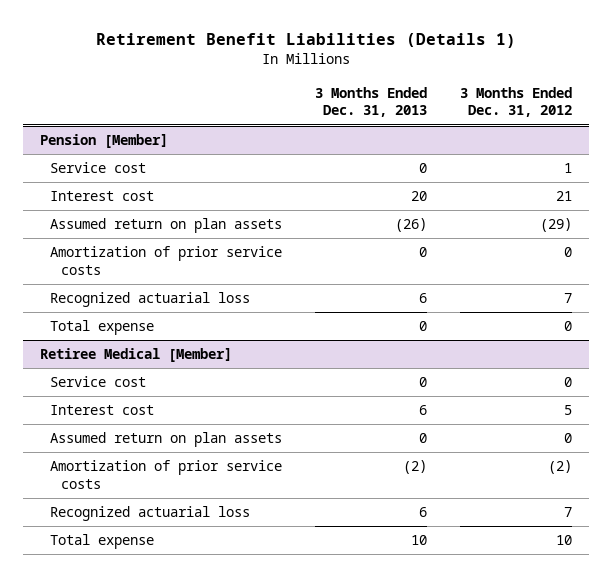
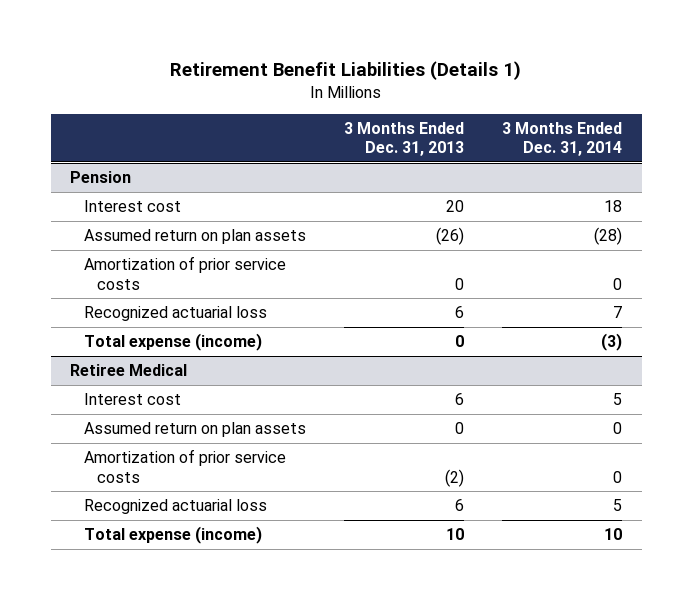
- | 3 Months Ended Dec. 31, 2013 | 3 Months Ended Dec. 31, 2012
+ | 3 Months Ended Dec. 31, 2013 | 3 Months Ended Dec. 31, 2014
- Pension [Member]
- Service cost | 0 | 1
+ Pension
- Total expense | 0 | 0
- Retiree Medical [Member]
- Service cost | 0 | 0
+ Total expense (income) | 0 | (3)
+ Retiree Medical
- Total expense | 10 | 10
+ Total expense (income) | 10 | 10

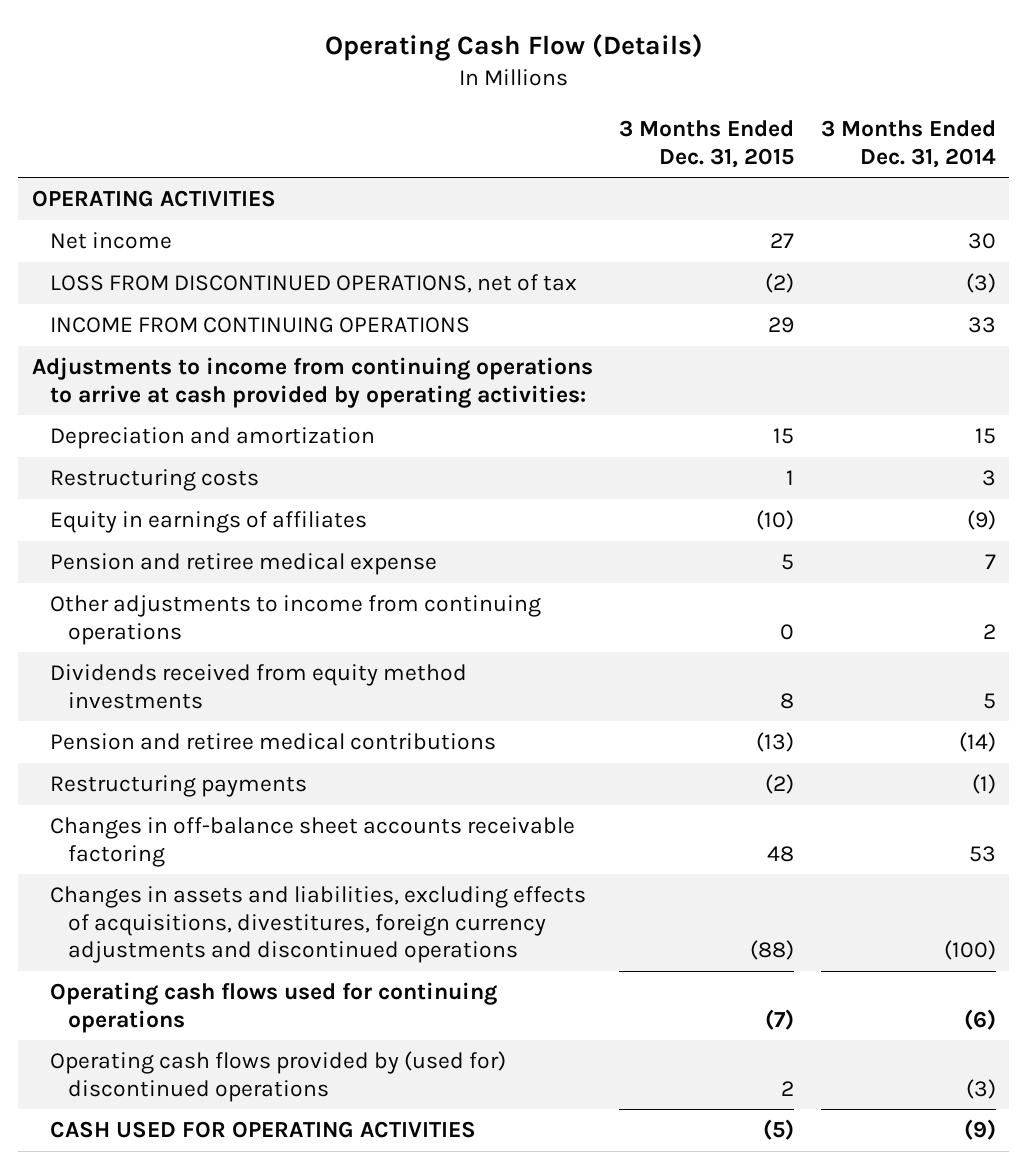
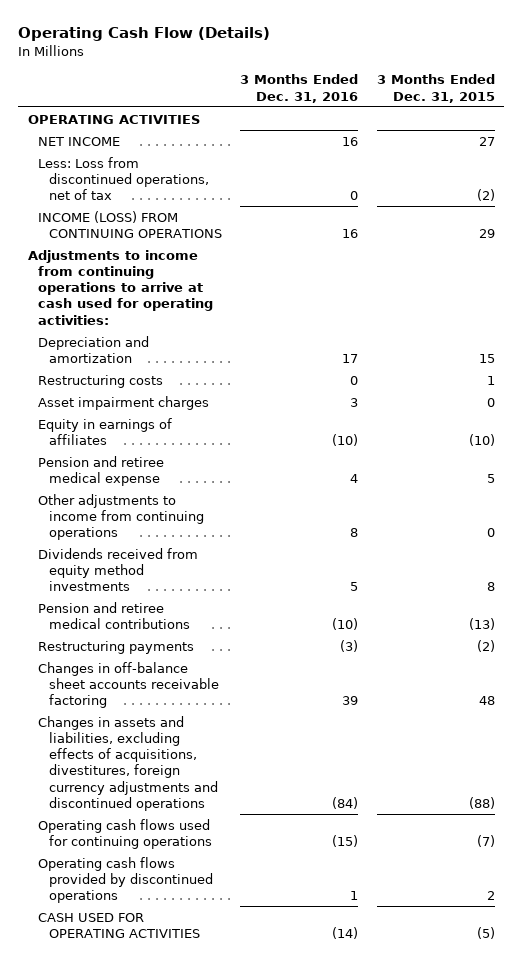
- | 3 Months Ended Dec. 31, 2015 | 3 Months Ended Dec. 31, 2014
+ | 3 Months Ended Dec. 31, 2016 | 3 Months Ended Dec. 31, 2015
- Net income | 27 | 30
- LOSS FROM DISCONTINUED OPERATIONS, net of tax | (2) | (3)
- INCOME FROM CONTINUING OPERATIONS | 29 | 33
- Adjustments to income from continuing operations to arrive at cash provided by operating activities:
+ NET INCOME | 16 | 27
+ Less: Loss from discontinued operations, net of tax | 0 | (2)
+ INCOME (LOSS) FROM CONTINUING OPERATIONS | 16 | 29
+ Adjustments to income from continuing operations to arrive at cash used for operating activities:
+ Asset impairment charges | 3 | 0
- Operating cash flows provided by (used for) discontinued operations | 2 | (3)
+ Operating cash flows provided by discontinued operations | 1 | 2

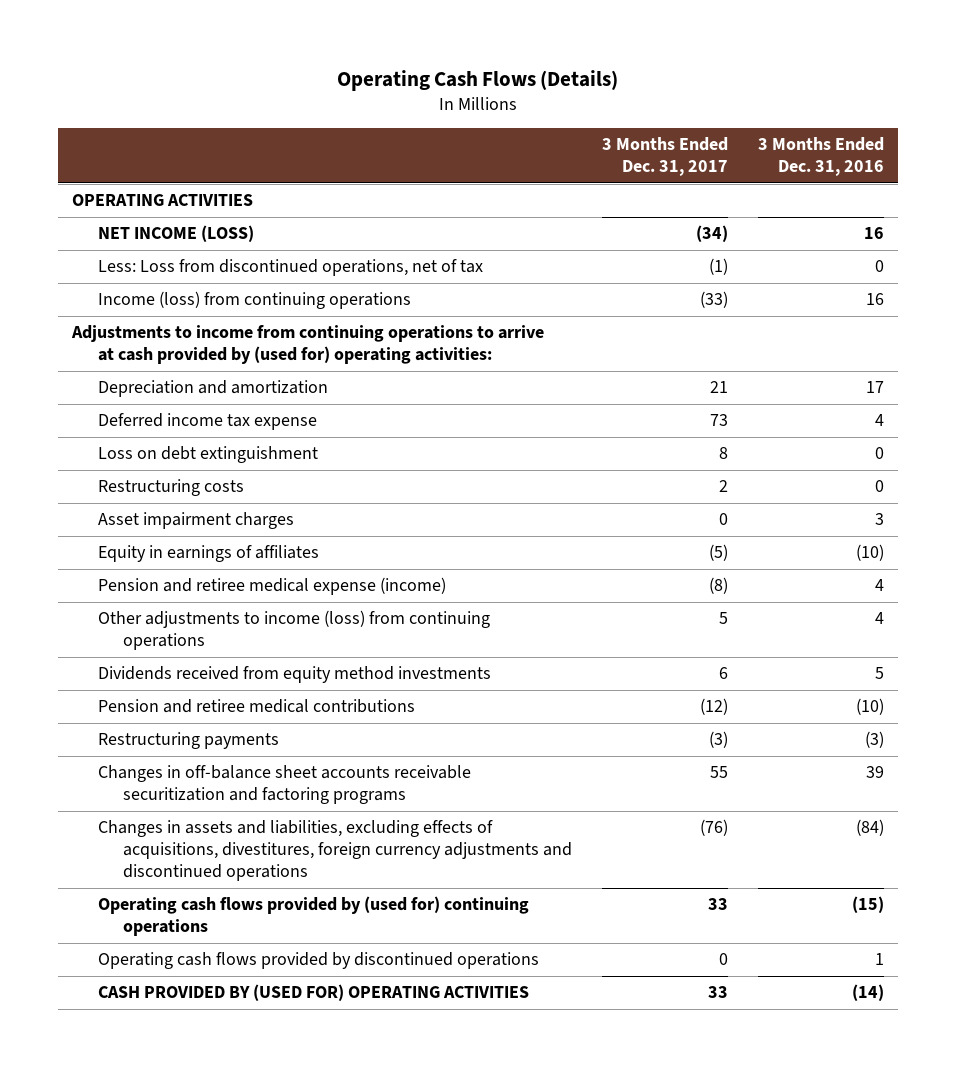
- Operating Cash Flow (Details)
+ Operating Cash Flows (Details)
- | 3 Months Ended Dec. 31, 2016 | 3 Months Ended Dec. 31, 2015
+ | 3 Months Ended Dec. 31, 2017 | 3 Months Ended Dec. 31, 2016
- NET INCOME | 16 | 27
+ NET INCOME (LOSS) | (34) | 16
- INCOME (LOSS) FROM CONTINUING OPERATIONS | 16 | 29
- Adjustments to income from continuing operations to arrive at cash used for operating activities:
+ Income (loss) from continuing operations | (33) | 16
+ Adjustments to income from continuing operations to arrive at cash provided by (used for) operating activities:
+ Deferred income tax expense | 73 | 4
+ Loss on debt extinguishment | 8 | 0
- Pension and retiree medical expense | 4 | 5
- Other adjustments to income from continuing operations | 8 | 0
+ Pension and retiree medical expense (income) | (8) | 4
+ Other adjustments to income (loss) from continuing operations | 5 | 4
- Changes in off-balance sheet accounts receivable factoring | 39 | 48
+ Changes in off-balance sheet accounts receivable securitization and factoring programs | 55 | 39
- Operating cash flows used for continuing operations | (15) | (7)
+ Operating cash flows provided by (used for) continuing operations | 33 | (15)
- CASH USED FOR OPERATING ACTIVITIES | (14) | (5)
+ CASH PROVIDED BY (USED FOR) OPERATING ACTIVITIES | 33 | (14)

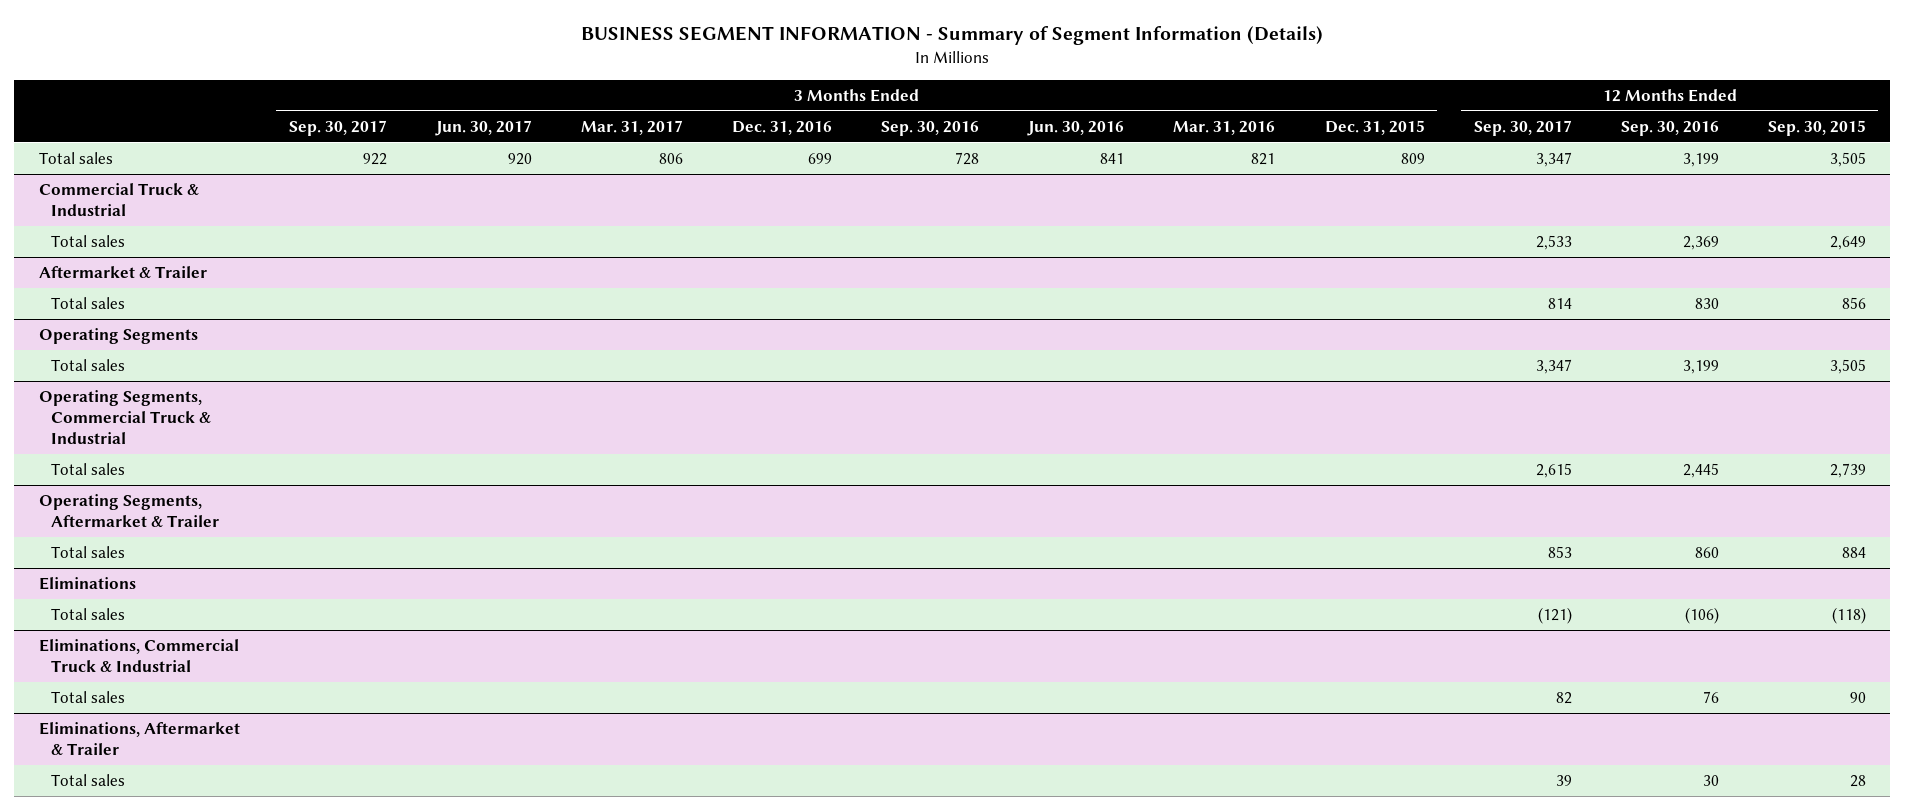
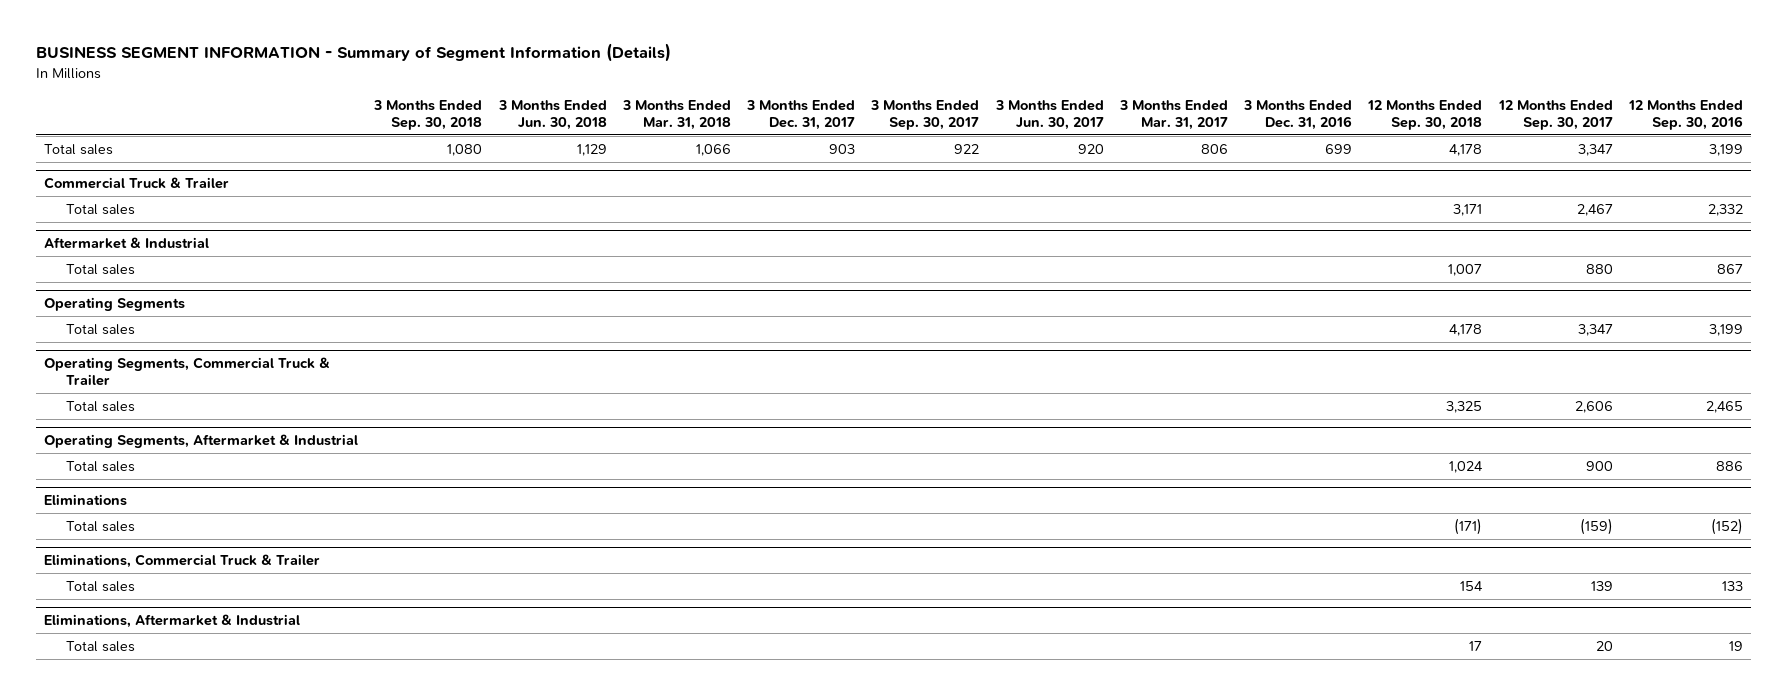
- | 3 Months Ended Sep. 30, 2017 | 3 Months Ended Jun. 30, 2017 | 3 Months Ended Mar. 31, 2017 | 3 Months Ended Dec. 31, 2016 | 3 Months Ended Sep. 30, 2016 | 3 Months Ended Jun. 30, 2016 | 3 Months Ended Mar. 31, 2016 | 3 Months Ended Dec. 31, 2015 | 12 Months Ended Sep. 30, 2017 | 12 Months Ended Sep. 30, 2016 | 12 Months Ended Sep. 30, 2015
+ | 3 Months Ended Sep. 30, 2018 | 3 Months Ended Jun. 30, 2018 | 3 Months Ended Mar. 31, 2018 | 3 Months Ended Dec. 31, 2017 | 3 Months Ended Sep. 30, 2017 | 3 Months Ended Jun. 30, 2017 | 3 Months Ended Mar. 31, 2017 | 3 Months Ended Dec. 31, 2016 | 12 Months Ended Sep. 30, 2018 | 12 Months Ended Sep. 30, 2017 | 12 Months Ended Sep. 30, 2016
- Commercial Truck & Industrial
- Total sales | | | | | | | | | 2,533 | 2,369 | 2,649
- Aftermarket & Trailer
- Total sales | | | | | | | | | 814 | 830 | 856
+ Commercial Truck & Trailer
+ Total sales | | | | | | | | | 3,171 | 2,467 | 2,332
+ Aftermarket & Industrial
+ Total sales | | | | | | | | | 1,007 | 880 | 867
- Operating Segments, Commercial Truck & Industrial
- Total sales | | | | | | | | | 2,615 | 2,445 | 2,739
- Operating Segments, Aftermarket & Trailer
- Total sales | | | | | | | | | 853 | 860 | 884
+ Operating Segments, Commercial Truck & Trailer
+ Total sales | | | | | | | | | 3,325 | 2,606 | 2,465
+ Operating Segments, Aftermarket & Industrial
+ Total sales | | | | | | | | | 1,024 | 900 | 886
@ Eliminations
- Total sales | | | | | | | | | (121) | (106) | (118)
- Eliminations, Commercial Truck & Industrial
- Total sales | | | | | | | | | 82 | 76 | 90
- Eliminations, Aftermarket & Trailer
- Total sales | | | | | | | | | 39 | 30 | 28
@ Eliminations
+ Total sales | | | | | | | | | (171) | (159) | (152)
+ Eliminations, Commercial Truck & Trailer
+ Total sales | | | | | | | | | 154 | 139 | 133
+ Eliminations, Aftermarket & Industrial
+ Total sales | | | | | | | | | 17 | 20 | 19

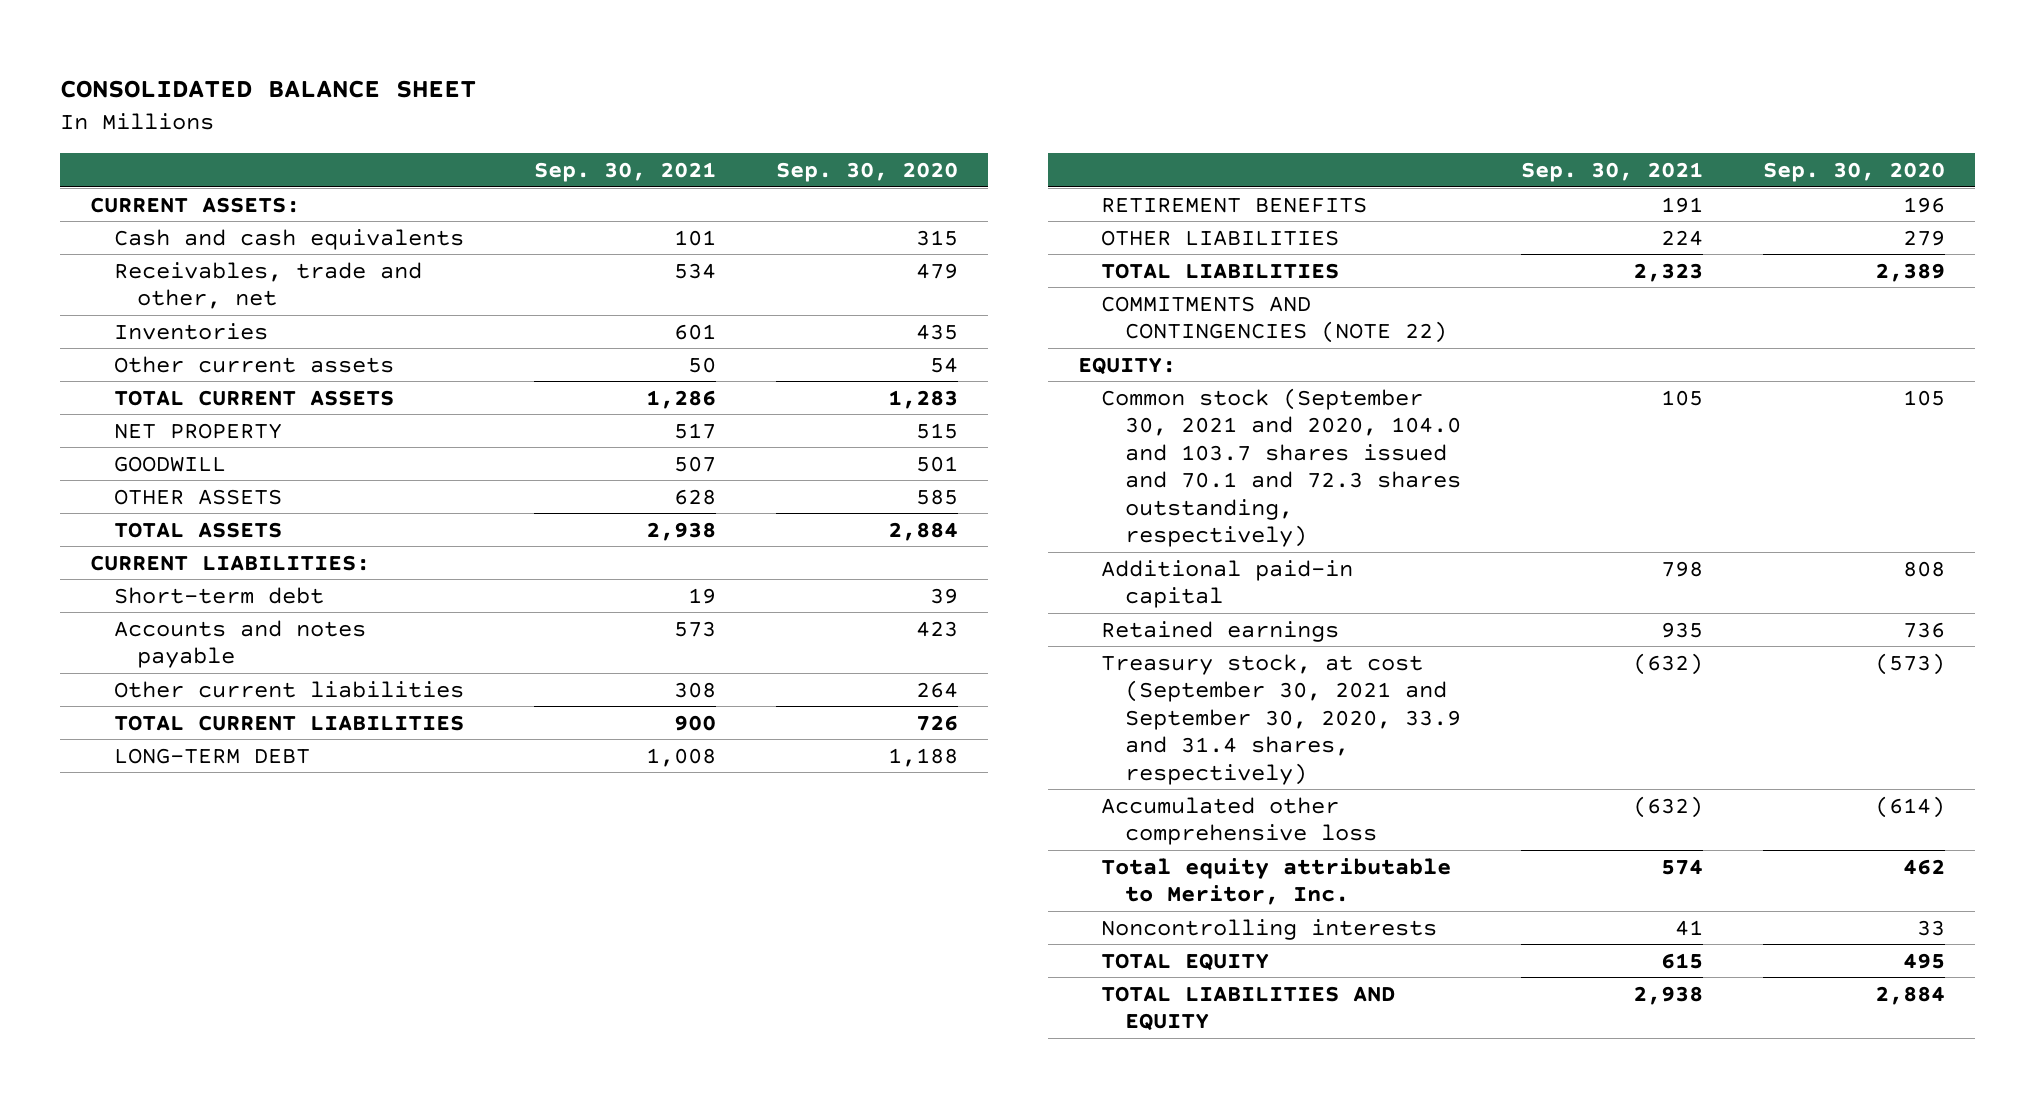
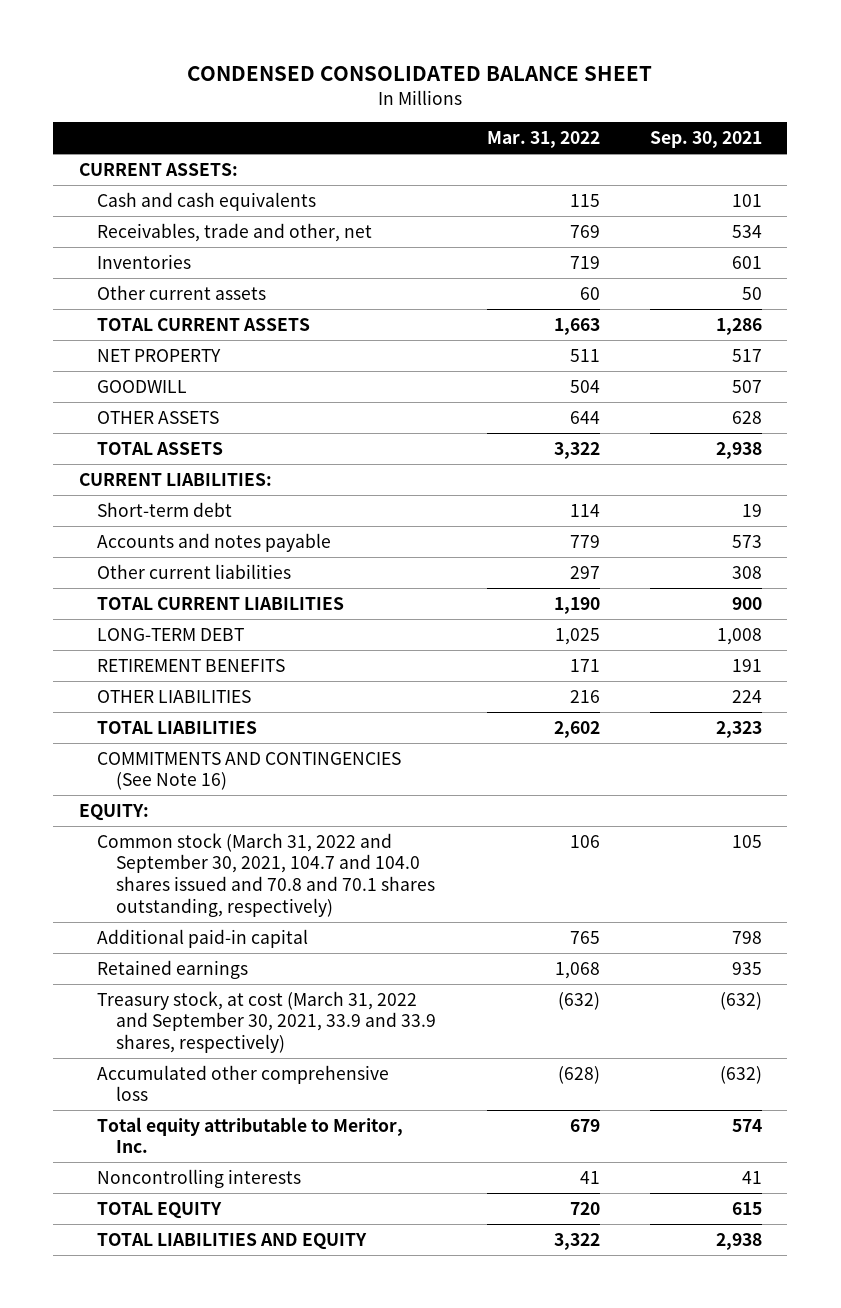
- CONSOLIDATED BALANCE SHEET
+ CONDENSED CONSOLIDATED BALANCE SHEET
- | Sep. 30, 2021 | Sep. 30, 2020
+ | Mar. 31, 2022 | Sep. 30, 2021
- COMMITMENTS AND CONTINGENCIES (NOTE 22)
+ COMMITMENTS AND CONTINGENCIES (See Note 16)
- Common stock (September 30, 2021 and 2020, 104.0 and 103.7 shares issued and 70.1 and 72.3 shares outstanding, respectively) | 105 | 105
+ Common stock (March 31, 2022 and September 30, 2021, 104.7 and 104.0 shares issued and 70.8 and 70.1 shares outstanding, respectively) | 106 | 105
- Treasury stock, at cost (September 30, 2021 and September 30, 2020, 33.9 and 31.4 shares, respectively) | (632) | (573)
+ Treasury stock, at cost (March 31, 2022 and September 30, 2021, 33.9 and 33.9 shares, respectively) | (632) | (632)

